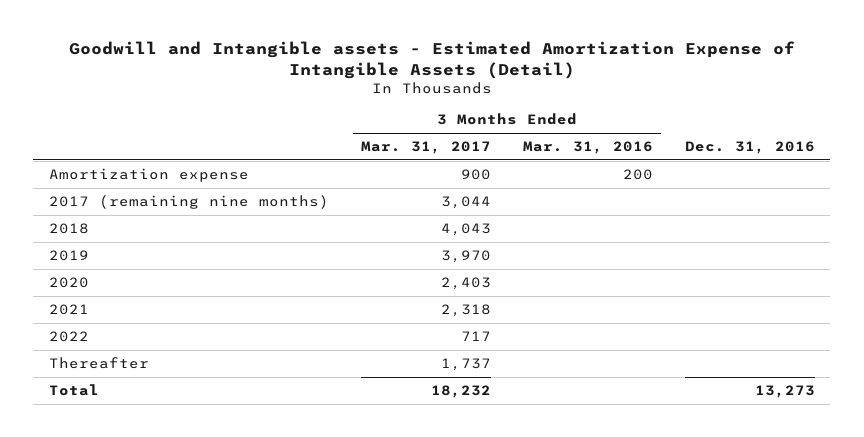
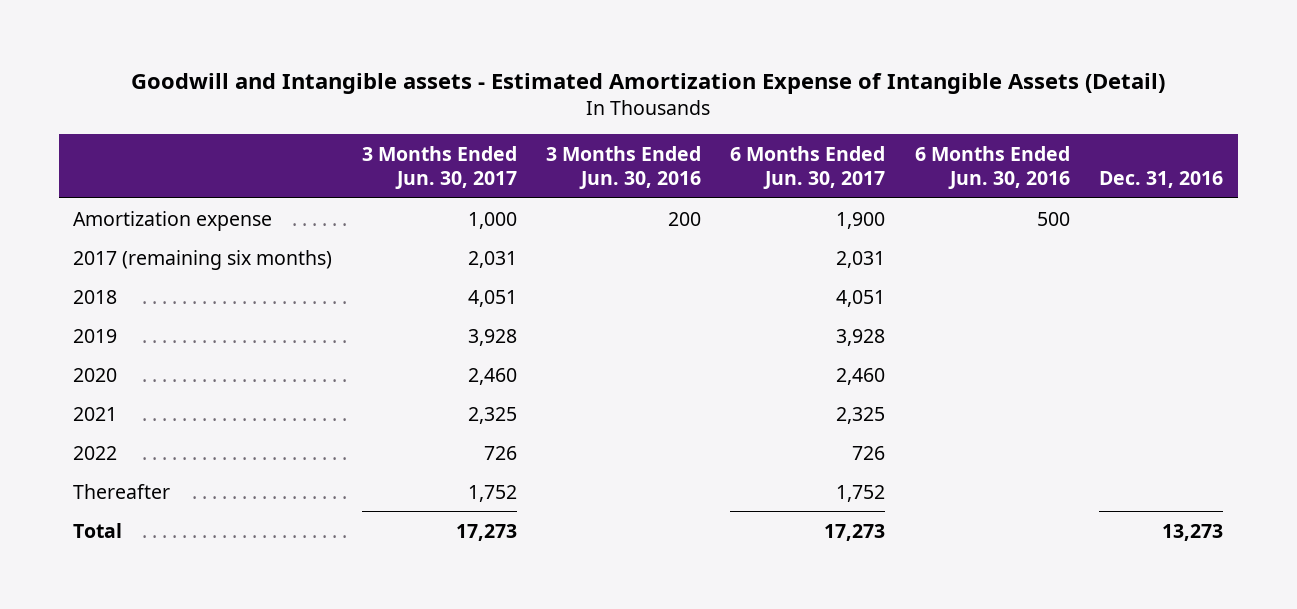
- | 3 Months Ended Mar. 31, 2017 | 3 Months Ended Mar. 31, 2016 | Dec. 31, 2016
+ | 3 Months Ended Jun. 30, 2017 | 3 Months Ended Jun. 30, 2016 | 6 Months Ended Jun. 30, 2017 | 6 Months Ended Jun. 30, 2016 | Dec. 31, 2016
- 2017 (remaining nine months) | 3,044 | |
+ 2017 (remaining six months) | 2,031 | | 2,031 | |

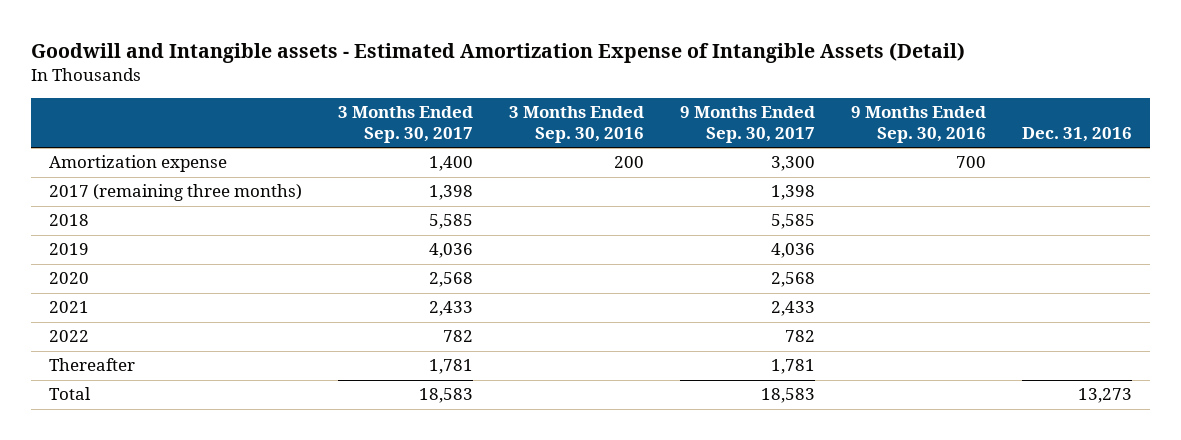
- | 3 Months Ended Jun. 30, 2017 | 3 Months Ended Jun. 30, 2016 | 6 Months Ended Jun. 30, 2017 | 6 Months Ended Jun. 30, 2016 | Dec. 31, 2016
+ | 3 Months Ended Sep. 30, 2017 | 3 Months Ended Sep. 30, 2016 | 9 Months Ended Sep. 30, 2017 | 9 Months Ended Sep. 30, 2016 | Dec. 31, 2016
- 2017 (remaining six months) | 2,031 | | 2,031 | |
+ 2017 (remaining three months) | 1,398 | | 1,398 | |

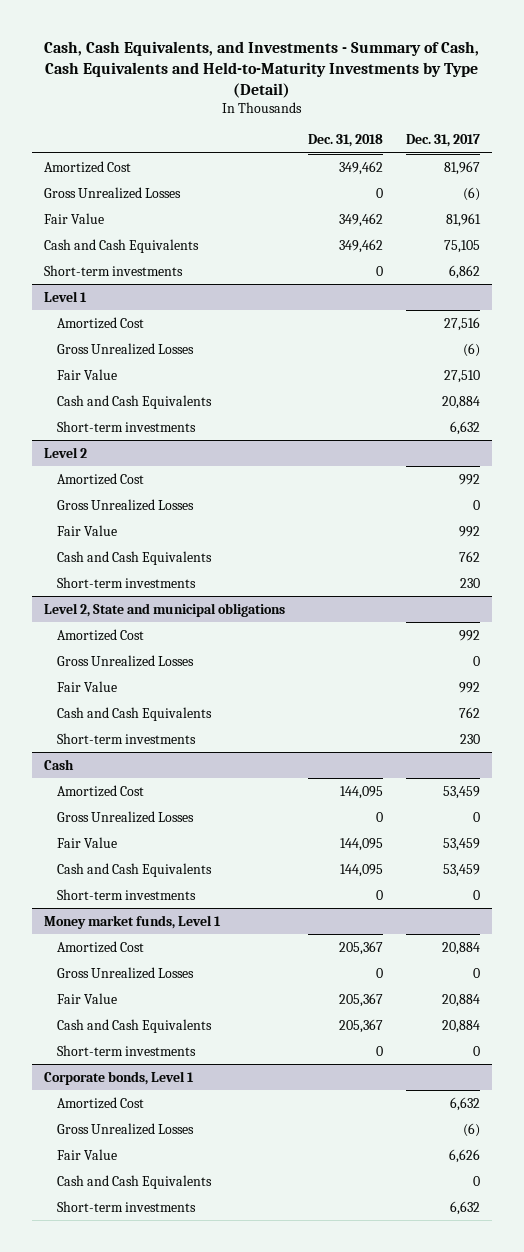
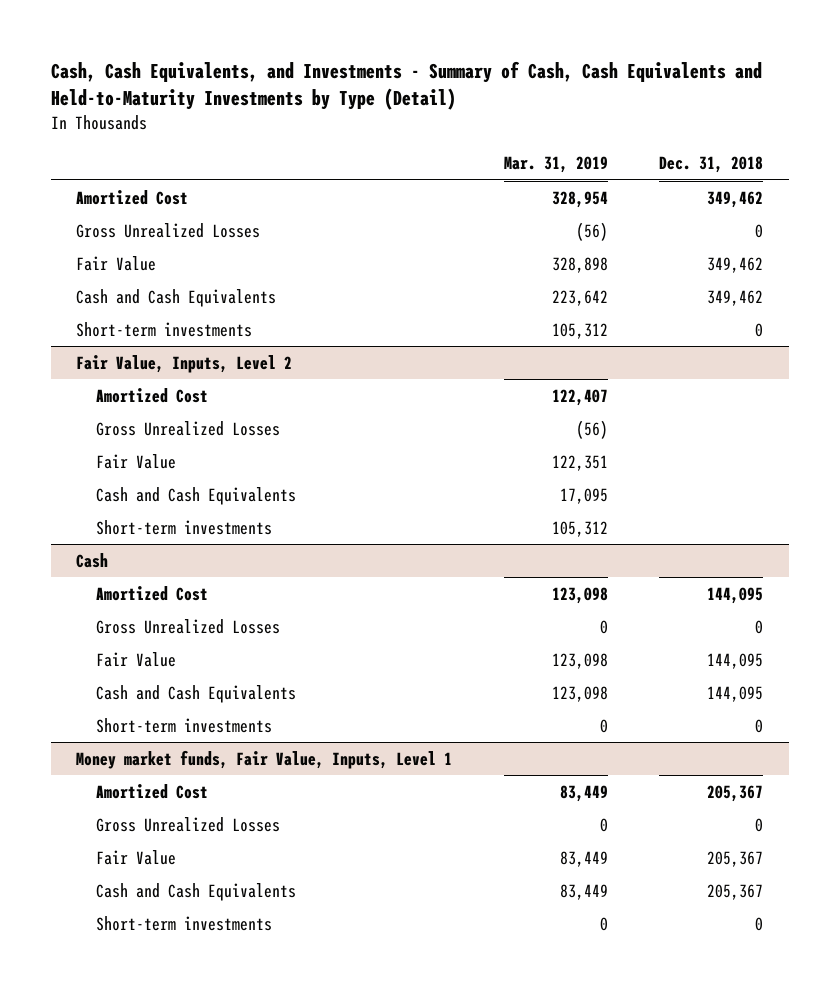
- | Dec. 31, 2018 | Dec. 31, 2017
+ | Mar. 31, 2019 | Dec. 31, 2018
- Level 1
- Amortized Cost | | 27,516
- Gross Unrealized Losses | | (6)
- Fair Value | | 27,510
- Cash and Cash Equivalents | | 20,884
- Short-term investments | | 6,632
- Level 2
+ Fair Value, Inputs, Level 2
- Level 2, State and municipal obligations
- Amortized Cost | | 992
- Gross Unrealized Losses | | 0
- Fair Value | | 992
- Cash and Cash Equivalents | | 762
- Short-term investments | | 230
- Money market funds, Level 1
+ Money market funds, Fair Value, Inputs, Level 1
- Corporate bonds, Level 1
- Amortized Cost | | 6,632
- Gross Unrealized Losses | | (6)
- Fair Value | | 6,626
- Cash and Cash Equivalents | | 0
- Short-term investments | | 6,632

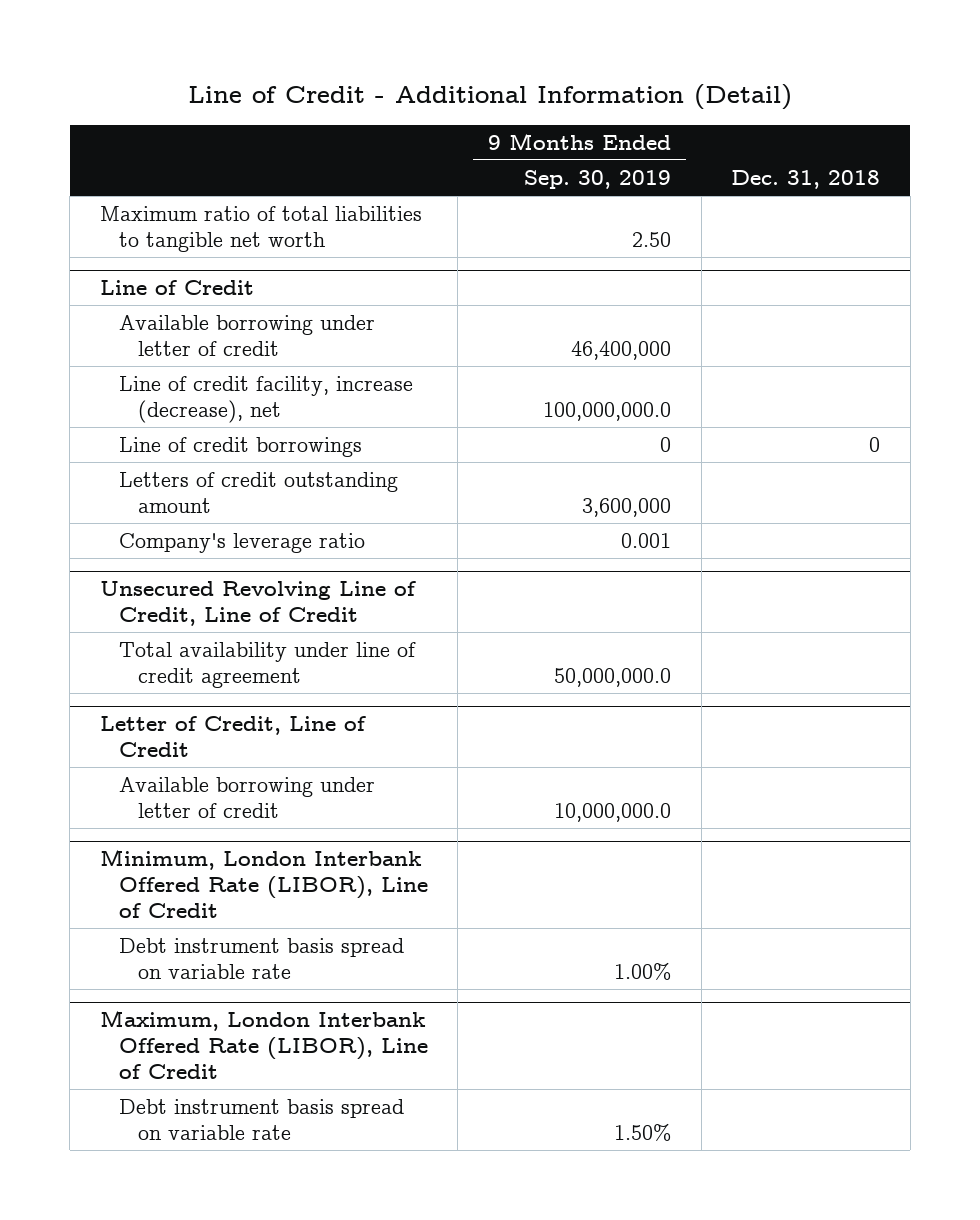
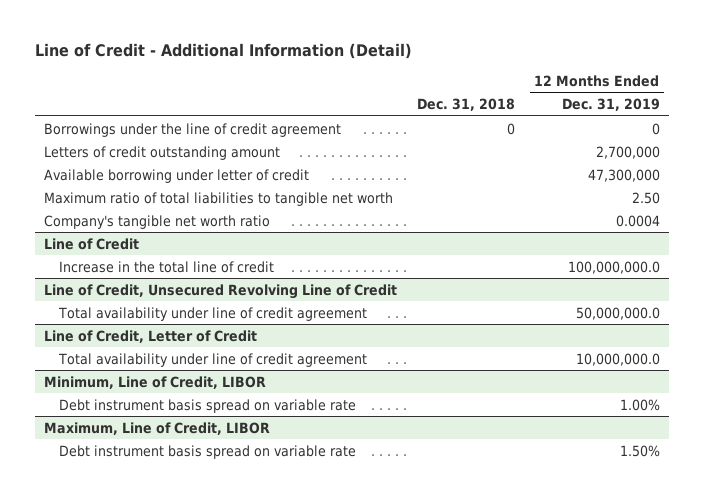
- | 9 Months Ended Sep. 30, 2019 | Dec. 31, 2018
+ | Dec. 31, 2018 | 12 Months Ended Dec. 31, 2019
+ Borrowings under the line of credit agreement | 0 | 0
+ Letters of credit outstanding amount | | 2,700,000
+ Available borrowing under letter of credit | | 47,300,000
+ Company's tangible net worth ratio | | 0.0004
@ Line of Credit
- Available borrowing under letter of credit | 46,400,000 |
- Line of credit facility, increase (decrease), net | 100,000,000.0 |
- Line of credit borrowings | 0 | 0
- Letters of credit outstanding amount | 3,600,000 |
- Company's leverage ratio | 0.001 |
- Unsecured Revolving Line of Credit, Line of Credit
@ Line of Credit
+ Increase in the total line of credit | | 100,000,000.0
+ Line of Credit, Unsecured Revolving Line of Credit
- Letter of Credit, Line of Credit
- Available borrowing under letter of credit | 10,000,000.0 |
- Minimum, London Interbank Offered Rate (LIBOR), Line of Credit
+ Line of Credit, Letter of Credit
+ Total availability under line of credit agreement | | 10,000,000.0
+ Minimum, Line of Credit, LIBOR
- Maximum, London Interbank Offered Rate (LIBOR), Line of Credit
+ Maximum, Line of Credit, LIBOR

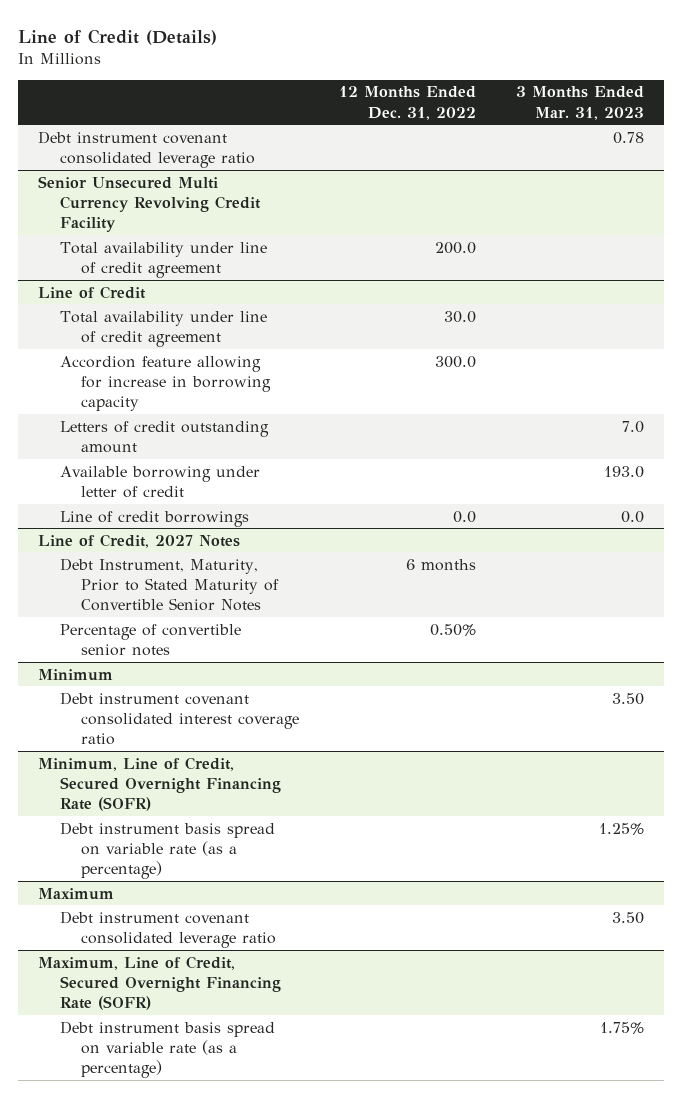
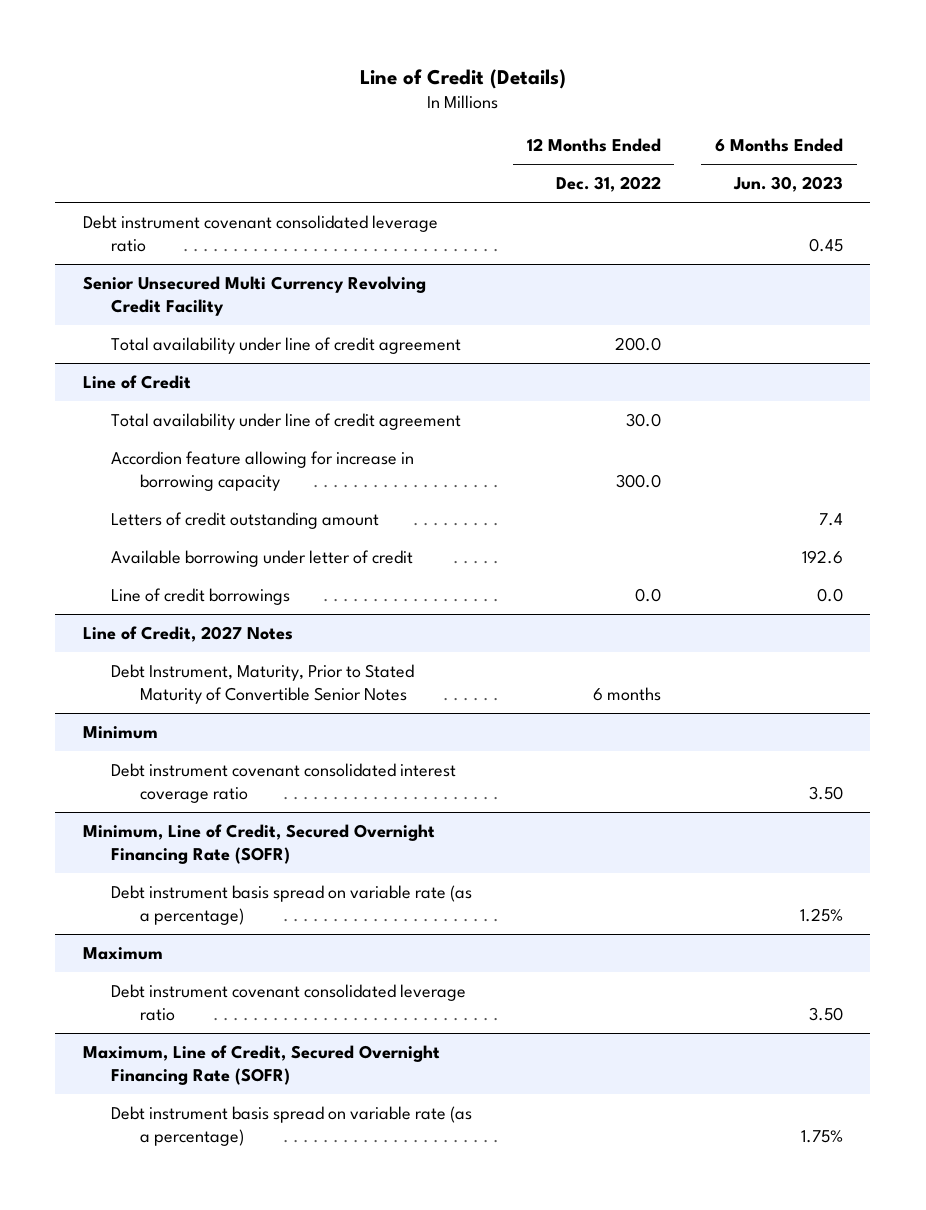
- | 12 Months Ended Dec. 31, 2022 | 3 Months Ended Mar. 31, 2023
+ | 12 Months Ended Dec. 31, 2022 | 6 Months Ended Jun. 30, 2023
@ Line of Credit, 2027 Notes
- Percentage of convertible senior notes | 0.50% |

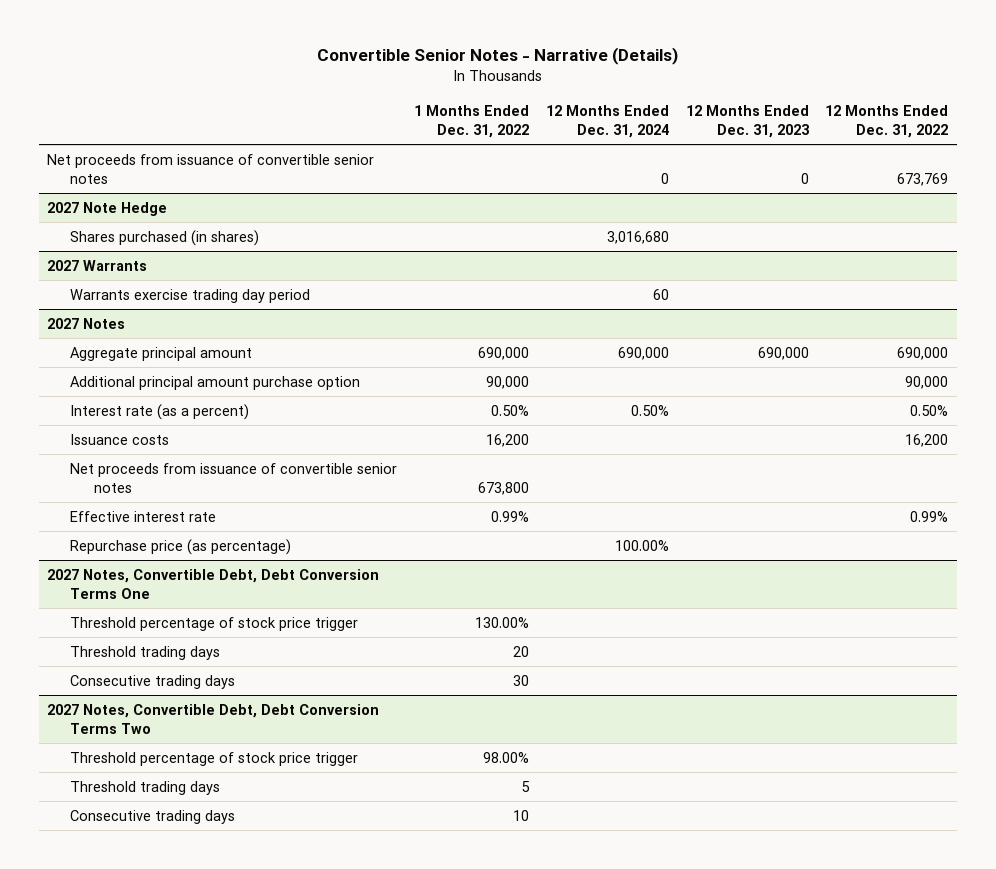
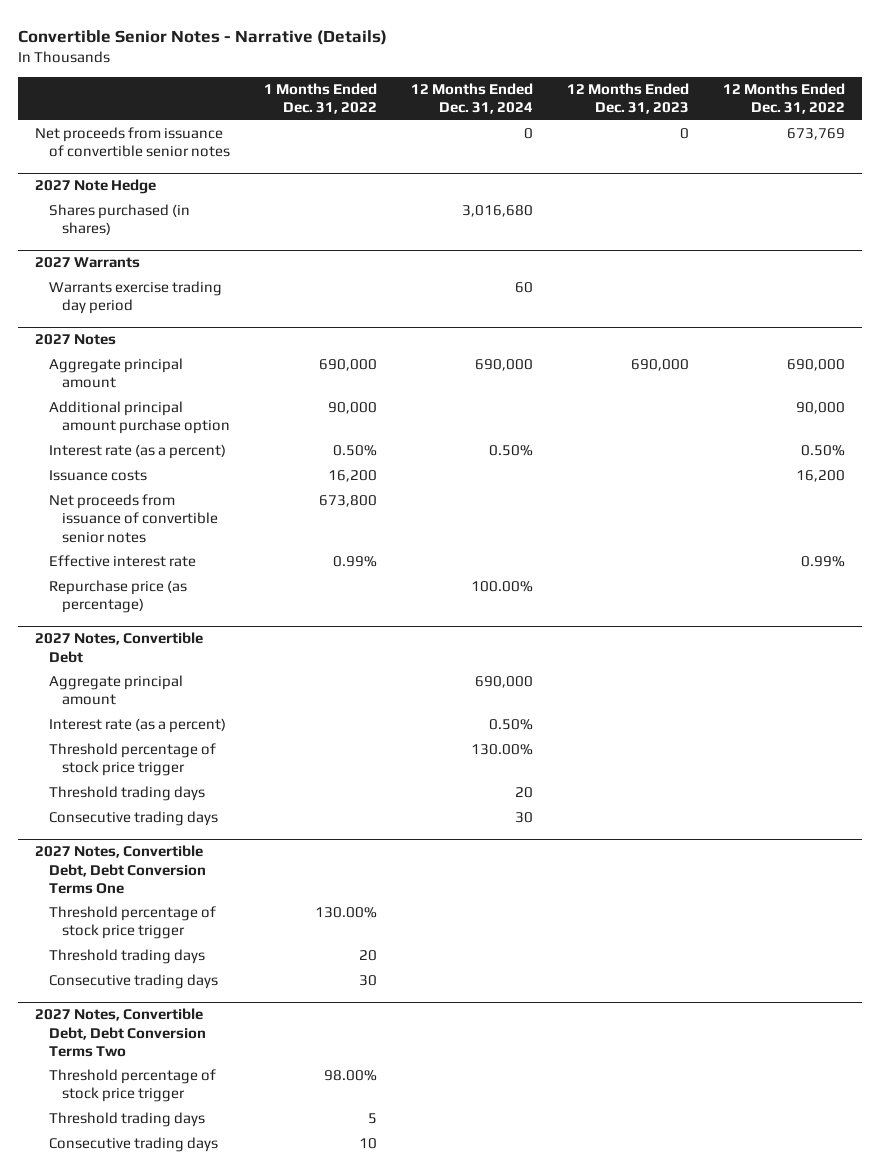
+ 2027 Notes, Convertible Debt
+ Aggregate principal amount | | 690,000 | |
+ Interest rate (as a percent) | | 0.50% | |
+ Threshold percentage of stock price trigger | | 130.00% | |
+ Threshold trading days | | 20 | |
+ Consecutive trading days | | 30 | |

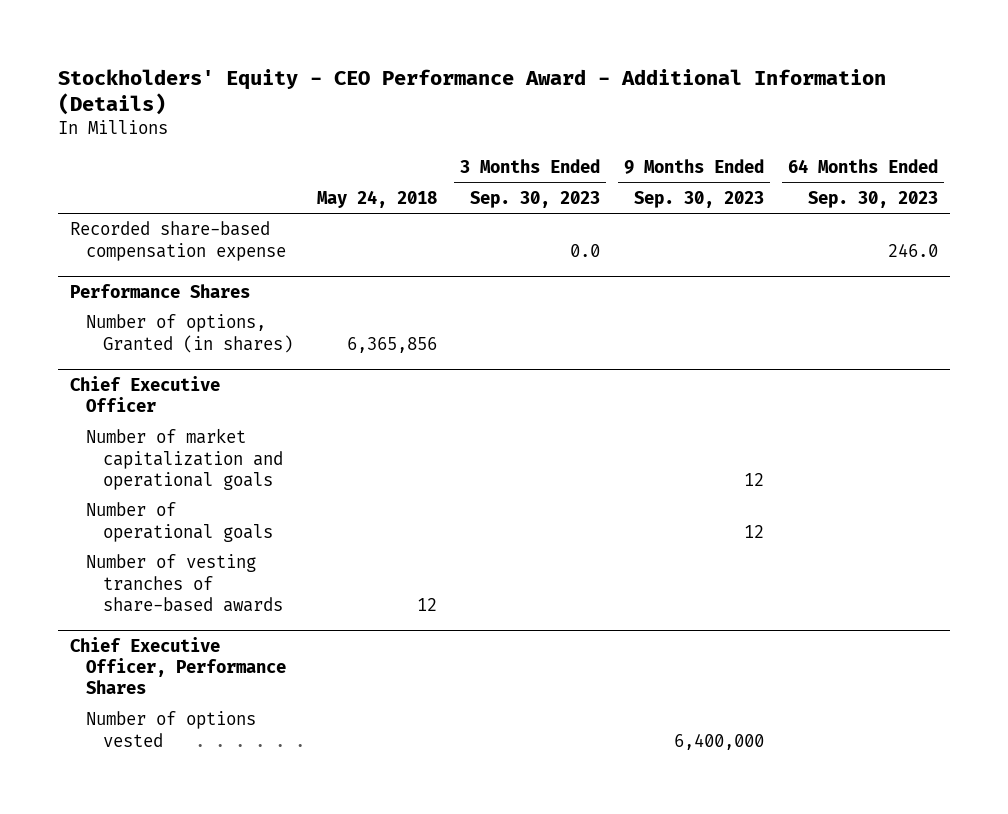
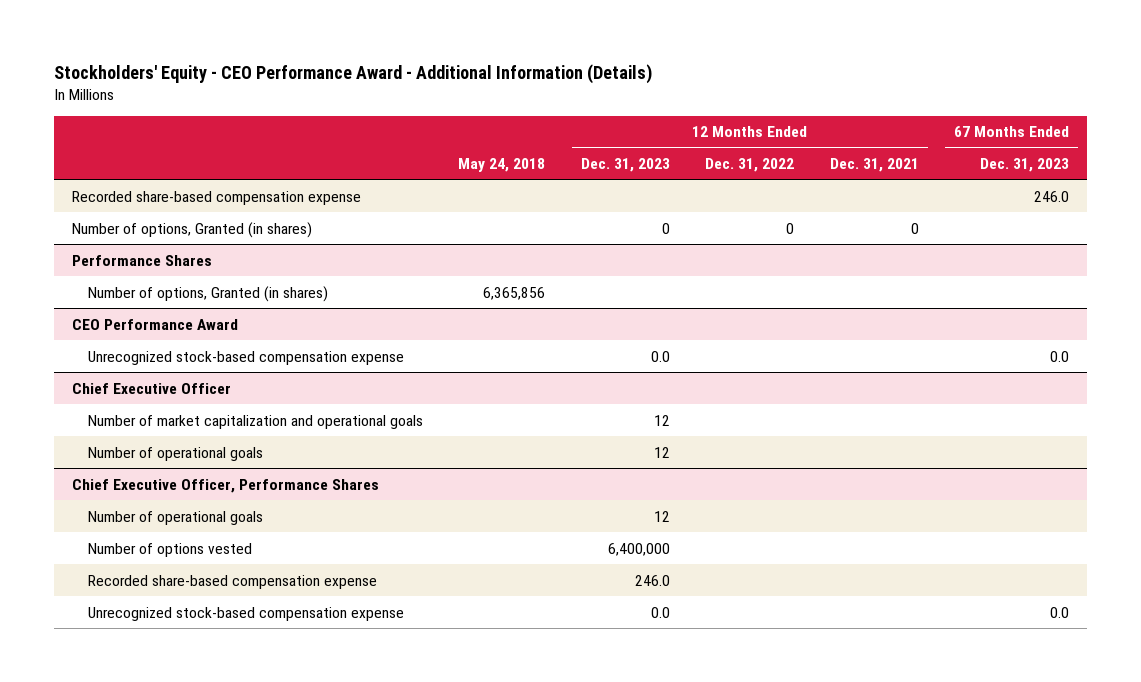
- | May 24, 2018 | 3 Months Ended Sep. 30, 2023 | 9 Months Ended Sep. 30, 2023 | 64 Months Ended Sep. 30, 2023
+ | May 24, 2018 | 12 Months Ended Dec. 31, 2023 | 12 Months Ended Dec. 31, 2022 | 12 Months Ended Dec. 31, 2021 | 67 Months Ended Dec. 31, 2023
+ Number of options, Granted (in shares) | | 0 | 0 | 0 |
+ CEO Performance Award
+ Unrecognized stock-based compensation expense | | 0.0 | | | 0.0
@ Chief Executive Officer
- Number of vesting tranches of share-based awards | 12 | | |
@ Chief Executive Officer, Performance Shares
+ Number of operational goals | | 12 | | |
+ Recorded share-based compensation expense | | 246.0 | | |
+ Unrecognized stock-based compensation expense | | 0.0 | | | 0.0

